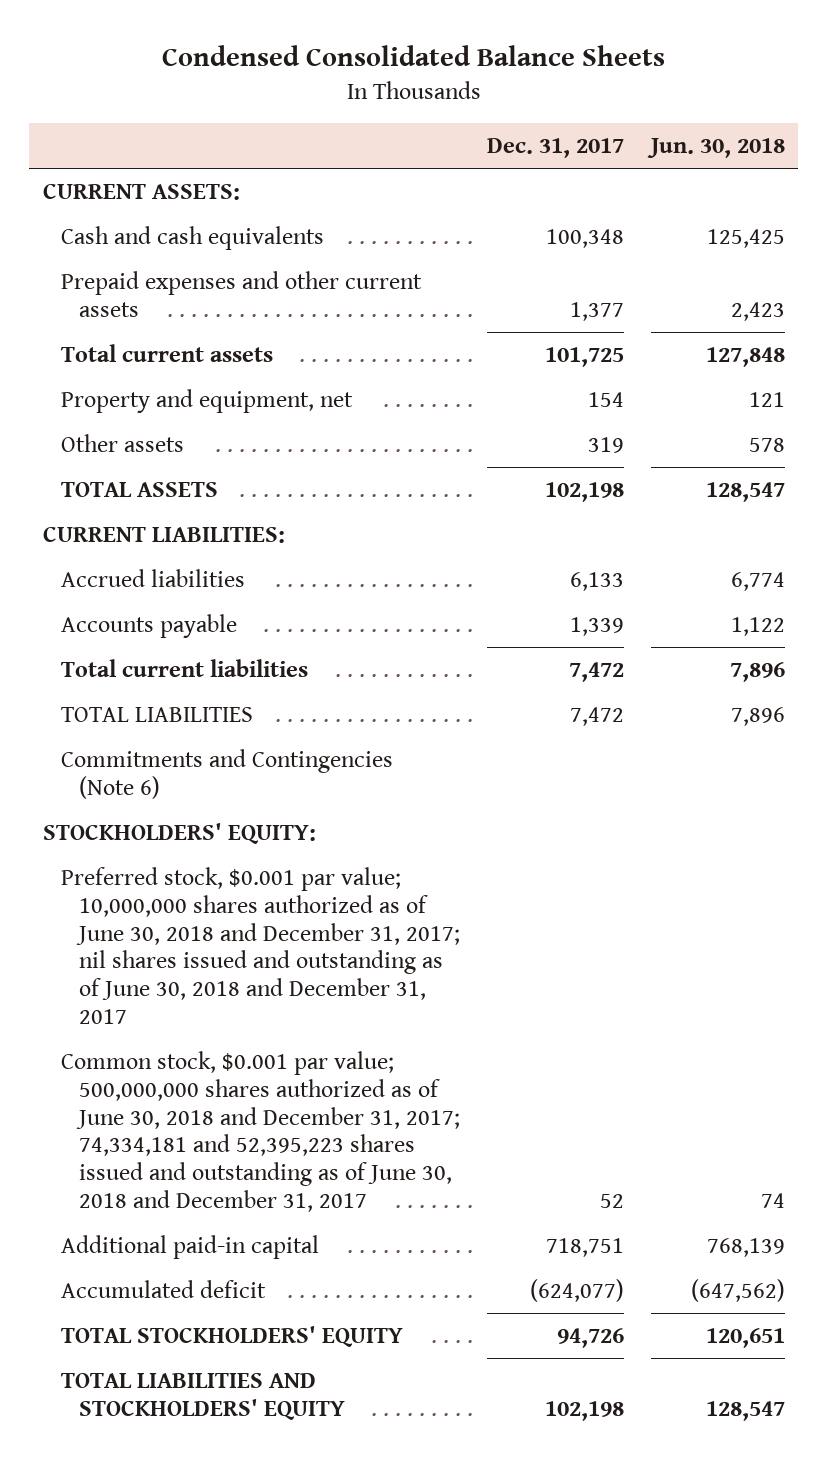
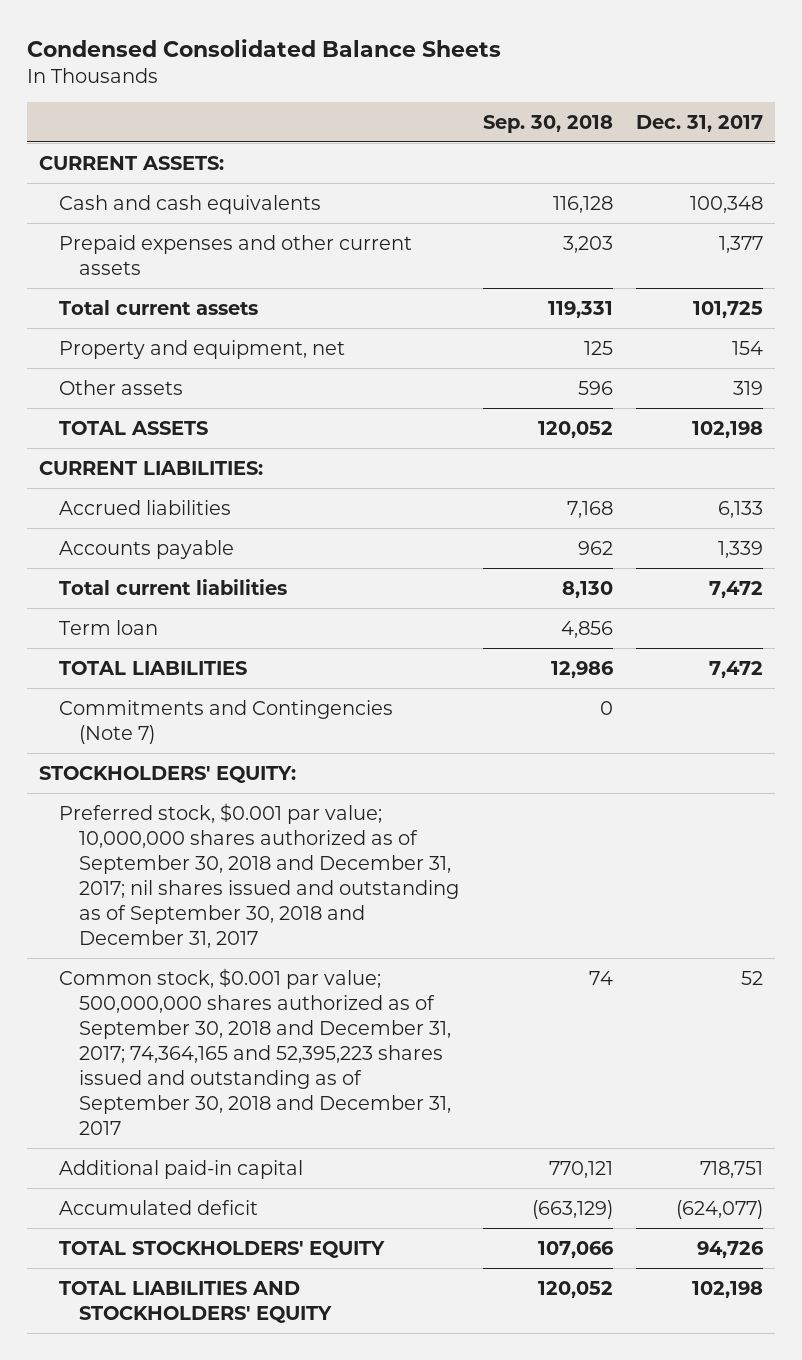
- | Dec. 31, 2017 | Jun. 30, 2018
+ | Sep. 30, 2018 | Dec. 31, 2017
+ Term loan | 4,856 |
- Commitments and Contingencies (Note 6)
+ Commitments and Contingencies (Note 7) | 0 |
- Preferred stock, $0.001 par value; 10,000,000 shares authorized as of June 30, 2018 and December 31, 2017; nil shares issued and outstanding as of June 30, 2018 and December 31, 2017
- Common stock, $0.001 par value; 500,000,000 shares authorized as of June 30, 2018 and December 31, 2017; 74,334,181 and 52,395,223 shares issued and outstanding as of June 30, 2018 and December 31, 2017 | 52 | 74
+ Preferred stock, $0.001 par value; 10,000,000 shares authorized as of September 30, 2018 and December 31, 2017; nil shares issued and outstanding as of September 30, 2018 and December 31, 2017
+ Common stock, $0.001 par value; 500,000,000 shares authorized as of September 30, 2018 and December 31, 2017; 74,364,165 and 52,395,223 shares issued and outstanding as of September 30, 2018 and December 31, 2017 | 74 | 52

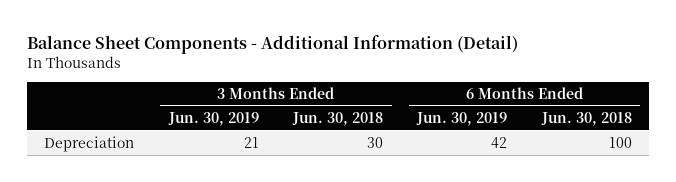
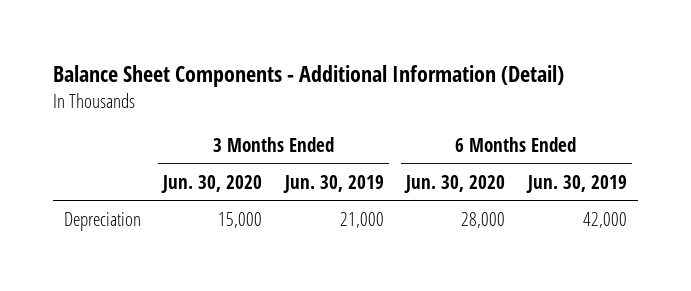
- | 3 Months Ended Jun. 30, 2019 | 3 Months Ended Jun. 30, 2018 | 6 Months Ended Jun. 30, 2019 | 6 Months Ended Jun. 30, 2018
+ | 3 Months Ended Jun. 30, 2020 | 3 Months Ended Jun. 30, 2019 | 6 Months Ended Jun. 30, 2020 | 6 Months Ended Jun. 30, 2019
- Depreciation | 21 | 30 | 42 | 100
+ Depreciation | 15,000 | 21,000 | 28,000 | 42,000

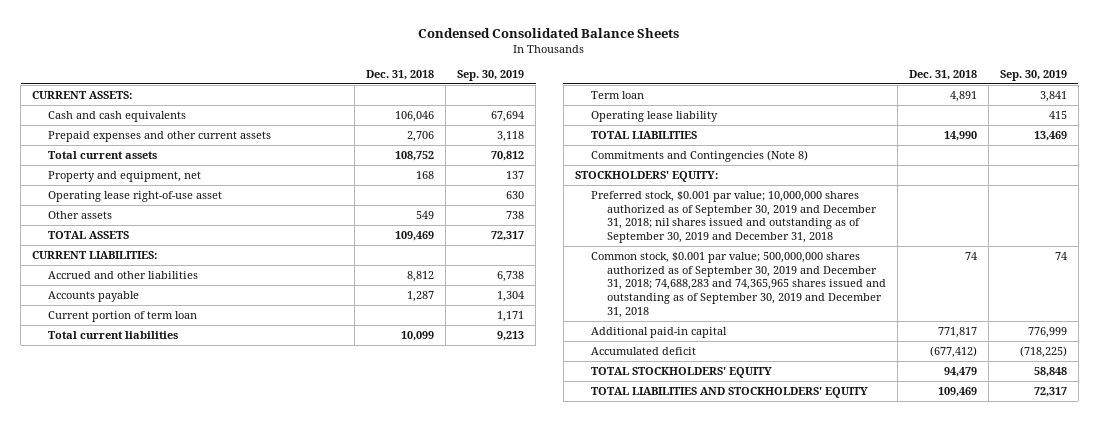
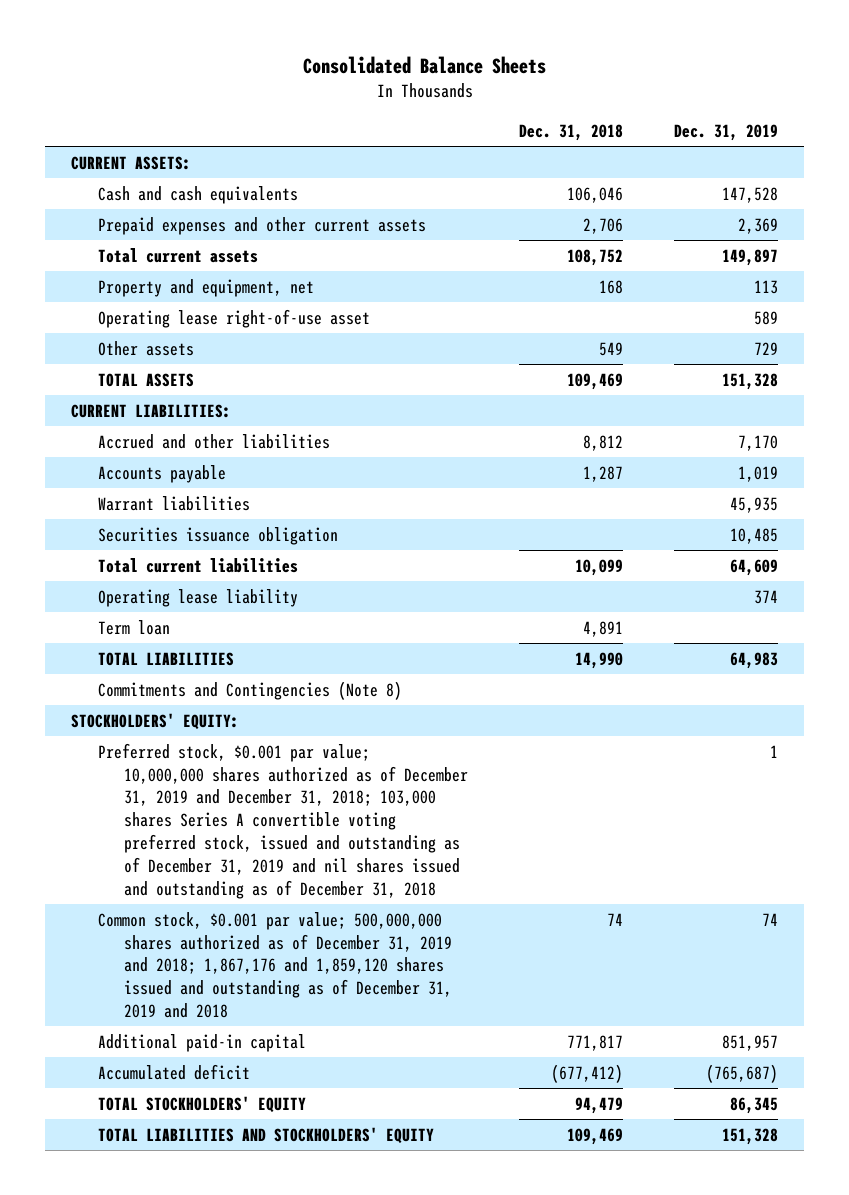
- Condensed Consolidated Balance Sheets
+ Consolidated Balance Sheets
- | Dec. 31, 2018 | Sep. 30, 2019
+ | Dec. 31, 2018 | Dec. 31, 2019
- Current portion of term loan | | 1,171
+ Warrant liabilities | | 45,935
+ Securities issuance obligation | | 10,485
moved down: Term loan | 4,891 |
- Preferred stock, $0.001 par value; 10,000,000 shares authorized as of September 30, 2019 and December 31, 2018; nil shares issued and outstanding as of September 30, 2019 and December 31, 2018
- Common stock, $0.001 par value; 500,000,000 shares authorized as of September 30, 2019 and December 31, 2018; 74,688,283 and 74,365,965 shares issued and outstanding as of September 30, 2019 and December 31, 2018 | 74 | 74
+ Preferred stock, $0.001 par value; 10,000,000 shares authorized as of December 31, 2019 and December 31, 2018; 103,000 shares Series A convertible voting preferred stock, issued and outstanding as of December 31, 2019 and nil shares issued and outstanding as of December 31, 2018 | | 1
+ Common stock, $0.001 par value; 500,000,000 shares authorized as of December 31, 2019 and 2018; 1,867,176 and 1,859,120 shares issued and outstanding as of December 31, 2019 and 2018 | 74 | 74

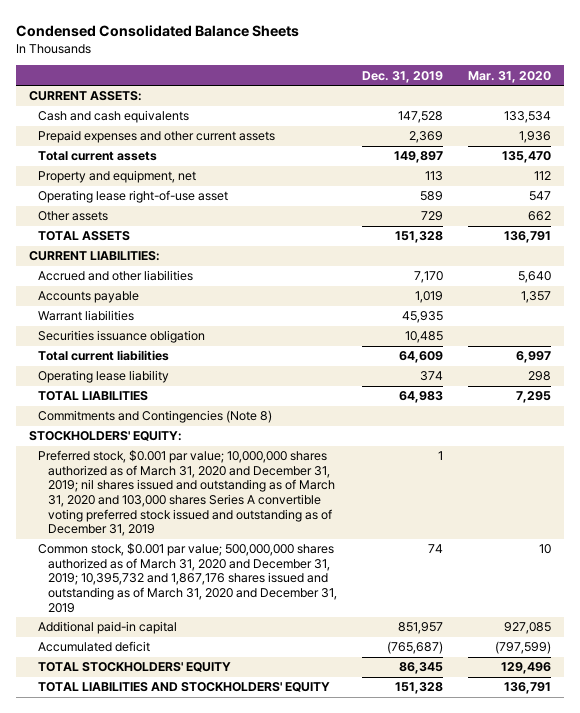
- Consolidated Balance Sheets
+ Condensed Consolidated Balance Sheets
- | Dec. 31, 2018 | Dec. 31, 2019
+ | Dec. 31, 2019 | Mar. 31, 2020
- Term loan | 4,891 |
- Preferred stock, $0.001 par value; 10,000,000 shares authorized as of December 31, 2019 and December 31, 2018; 103,000 shares Series A convertible voting preferred stock, issued and outstanding as of December 31, 2019 and nil shares issued and outstanding as of December 31, 2018 | | 1
- Common stock, $0.001 par value; 500,000,000 shares authorized as of December 31, 2019 and 2018; 1,867,176 and 1,859,120 shares issued and outstanding as of December 31, 2019 and 2018 | 74 | 74
+ Preferred stock, $0.001 par value; 10,000,000 shares authorized as of March 31, 2020 and December 31, 2019; nil shares issued and outstanding as of March 31, 2020 and 103,000 shares Series A convertible voting preferred stock issued and outstanding as of December 31, 2019 | 1 |
+ Common stock, $0.001 par value; 500,000,000 shares authorized as of March 31, 2020 and December 31, 2019; 10,395,732 and 1,867,176 shares issued and outstanding as of March 31, 2020 and December 31, 2019 | 74 | 10

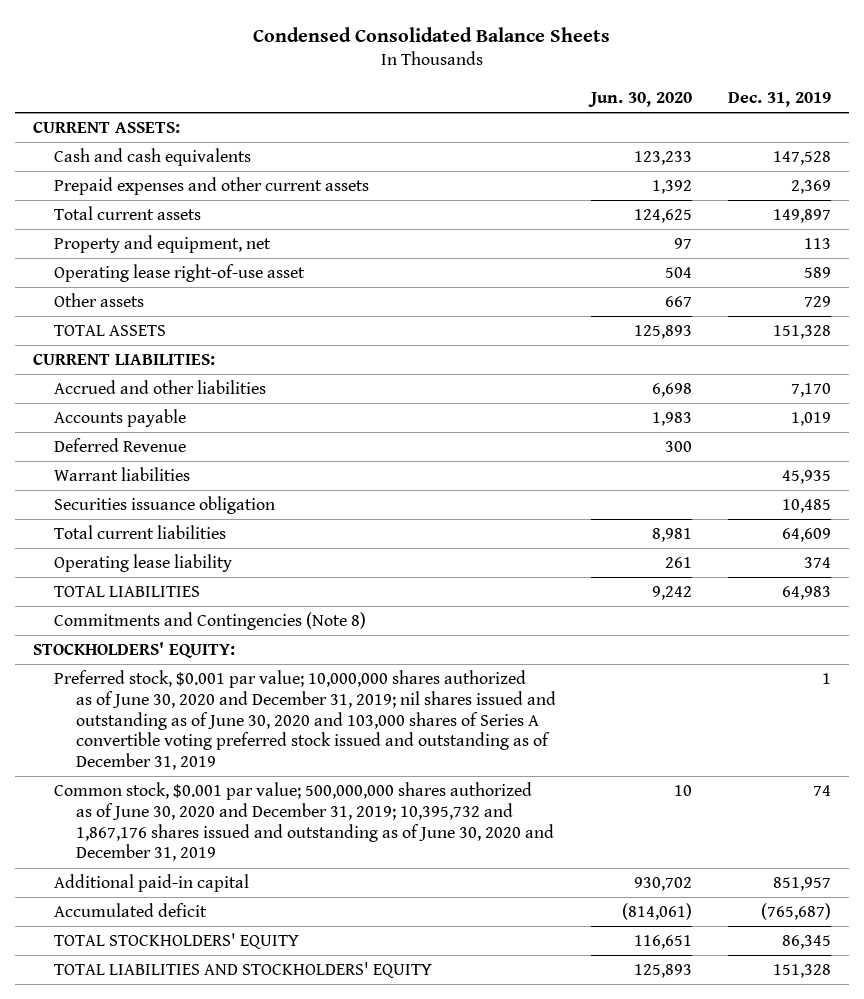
- | Dec. 31, 2019 | Mar. 31, 2020
+ | Jun. 30, 2020 | Dec. 31, 2019
+ Deferred Revenue | 300 |
- Preferred stock, $0.001 par value; 10,000,000 shares authorized as of March 31, 2020 and December 31, 2019; nil shares issued and outstanding as of March 31, 2020 and 103,000 shares Series A convertible voting preferred stock issued and outstanding as of December 31, 2019 | 1 |
- Common stock, $0.001 par value; 500,000,000 shares authorized as of March 31, 2020 and December 31, 2019; 10,395,732 and 1,867,176 shares issued and outstanding as of March 31, 2020 and December 31, 2019 | 74 | 10
+ Preferred stock, $0.001 par value; 10,000,000 shares authorized as of June 30, 2020 and December 31, 2019; nil shares issued and outstanding as of June 30, 2020 and 103,000 shares of Series A convertible voting preferred stock issued and outstanding as of December 31, 2019 | | 1
+ Common stock, $0.001 par value; 500,000,000 shares authorized as of June 30, 2020 and December 31, 2019; 10,395,732 and 1,867,176 shares issued and outstanding as of June 30, 2020 and December 31, 2019 | 10 | 74

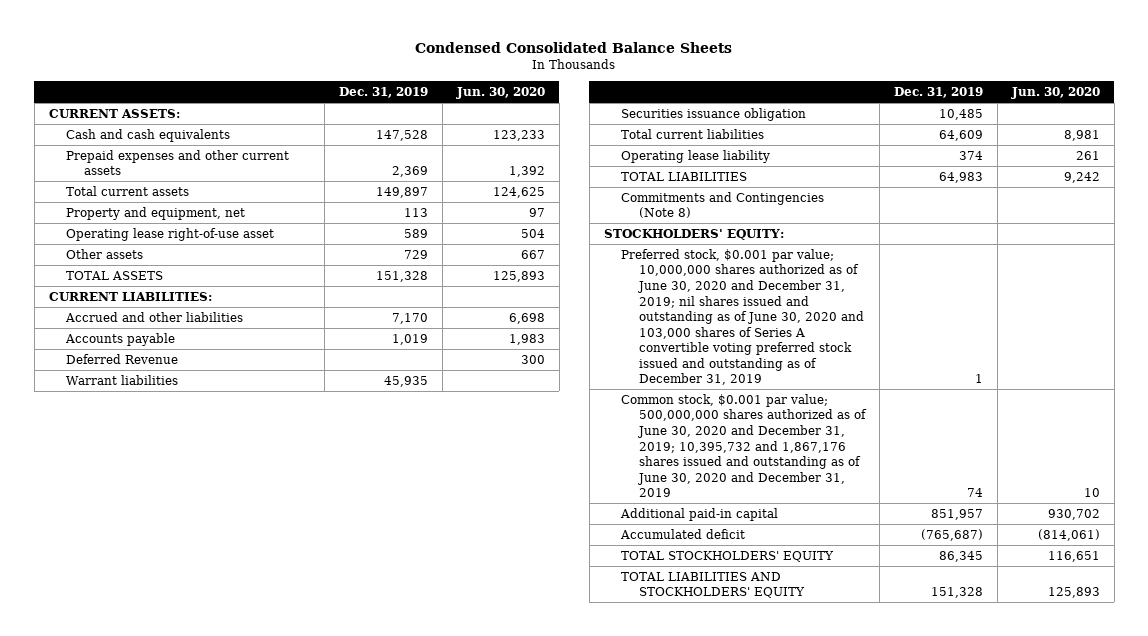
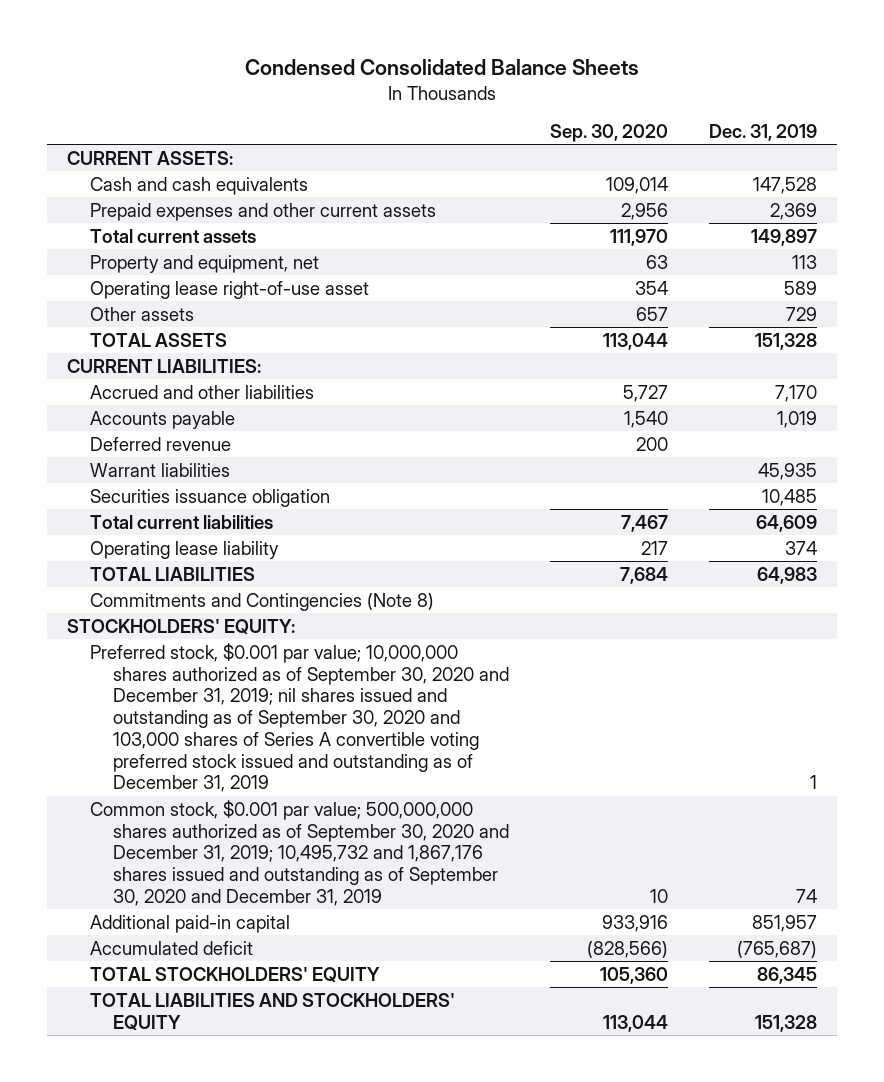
- | Dec. 31, 2019 | Jun. 30, 2020
+ | Sep. 30, 2020 | Dec. 31, 2019
- Deferred Revenue | | 300
+ Deferred revenue | 200 |
- Preferred stock, $0.001 par value; 10,000,000 shares authorized as of June 30, 2020 and December 31, 2019; nil shares issued and outstanding as of June 30, 2020 and 103,000 shares of Series A convertible voting preferred stock issued and outstanding as of December 31, 2019 | 1 |
- Common stock, $0.001 par value; 500,000,000 shares authorized as of June 30, 2020 and December 31, 2019; 10,395,732 and 1,867,176 shares issued and outstanding as of June 30, 2020 and December 31, 2019 | 74 | 10
+ Preferred stock, $0.001 par value; 10,000,000 shares authorized as of September 30, 2020 and December 31, 2019; nil shares issued and outstanding as of September 30, 2020 and 103,000 shares of Series A convertible voting preferred stock issued and outstanding as of December 31, 2019 | | 1
+ Common stock, $0.001 par value; 500,000,000 shares authorized as of September 30, 2020 and December 31, 2019; 10,495,732 and 1,867,176 shares issued and outstanding as of September 30, 2020 and December 31, 2019 | 10 | 74

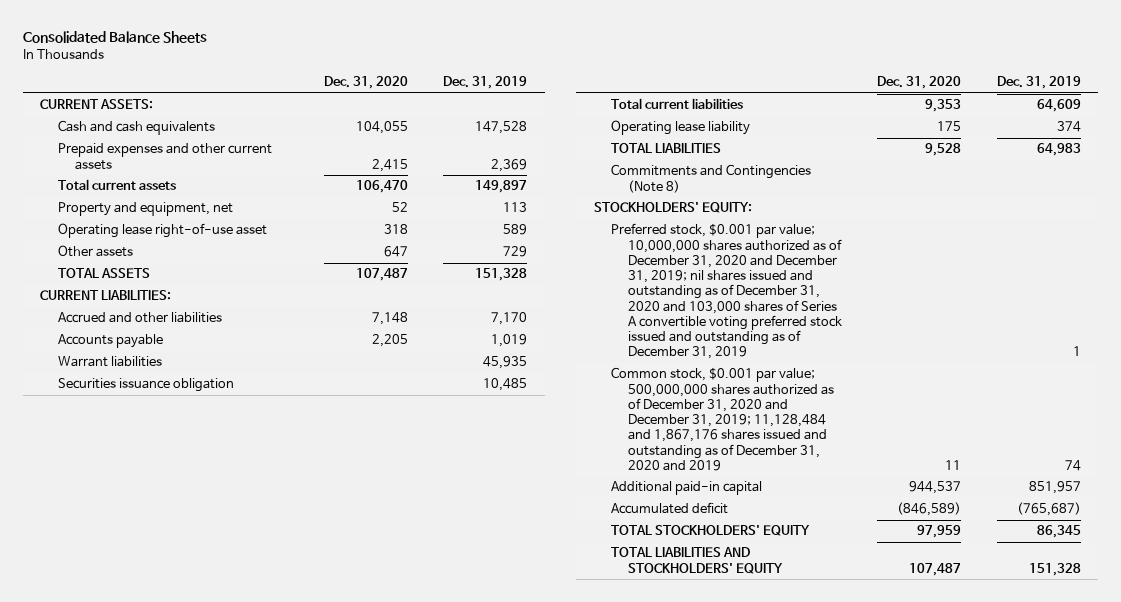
- Condensed Consolidated Balance Sheets
+ Consolidated Balance Sheets
- | Sep. 30, 2020 | Dec. 31, 2019
+ | Dec. 31, 2020 | Dec. 31, 2019
- Deferred revenue | 200 |
- Preferred stock, $0.001 par value; 10,000,000 shares authorized as of September 30, 2020 and December 31, 2019; nil shares issued and outstanding as of September 30, 2020 and 103,000 shares of Series A convertible voting preferred stock issued and outstanding as of December 31, 2019 | | 1
- Common stock, $0.001 par value; 500,000,000 shares authorized as of September 30, 2020 and December 31, 2019; 10,495,732 and 1,867,176 shares issued and outstanding as of September 30, 2020 and December 31, 2019 | 10 | 74
+ Preferred stock, $0.001 par value; 10,000,000 shares authorized as of December 31, 2020 and December 31, 2019; nil shares issued and outstanding as of December 31, 2020 and 103,000 shares of Series A convertible voting preferred stock issued and outstanding as of December 31, 2019 | | 1
+ Common stock, $0.001 par value; 500,000,000 shares authorized as of December 31, 2020 and December 31, 2019; 11,128,484 and 1,867,176 shares issued and outstanding as of December 31, 2020 and 2019 | 11 | 74

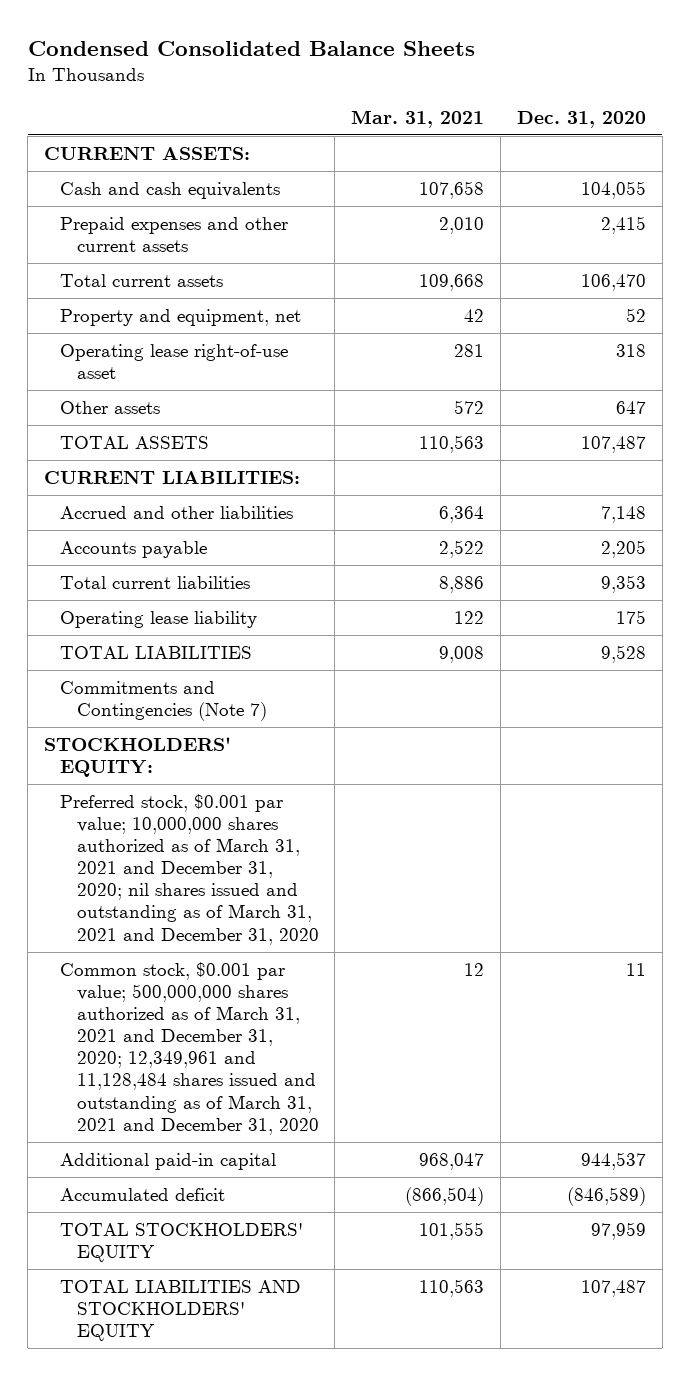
- Consolidated Balance Sheets
+ Condensed Consolidated Balance Sheets
- | Dec. 31, 2020 | Dec. 31, 2019
+ | Mar. 31, 2021 | Dec. 31, 2020
- Warrant liabilities | | 45,935
- Securities issuance obligation | | 10,485
- Commitments and Contingencies (Note 8)
+ Commitments and Contingencies (Note 7)
- Preferred stock, $0.001 par value; 10,000,000 shares authorized as of December 31, 2020 and December 31, 2019; nil shares issued and outstanding as of December 31, 2020 and 103,000 shares of Series A convertible voting preferred stock issued and outstanding as of December 31, 2019 | | 1
- Common stock, $0.001 par value; 500,000,000 shares authorized as of December 31, 2020 and December 31, 2019; 11,128,484 and 1,867,176 shares issued and outstanding as of December 31, 2020 and 2019 | 11 | 74
+ Preferred stock, $0.001 par value; 10,000,000 shares authorized as of March 31, 2021 and December 31, 2020; nil shares issued and outstanding as of March 31, 2021 and December 31, 2020
+ Common stock, $0.001 par value; 500,000,000 shares authorized as of March 31, 2021 and December 31, 2020; 12,349,961 and 11,128,484 shares issued and outstanding as of March 31, 2021 and December 31, 2020 | 12 | 11

